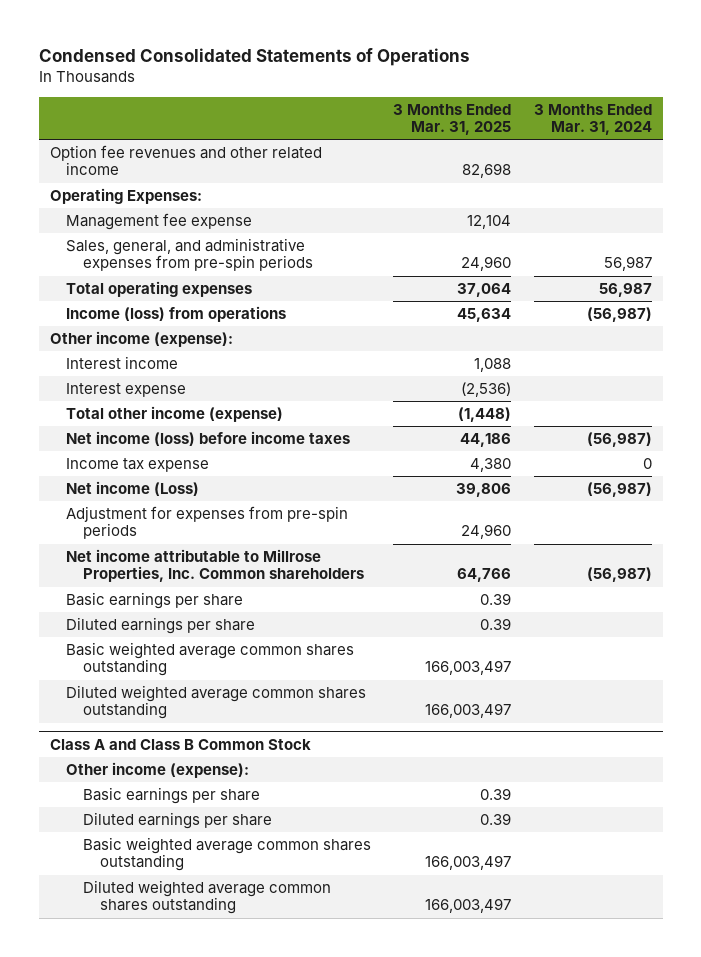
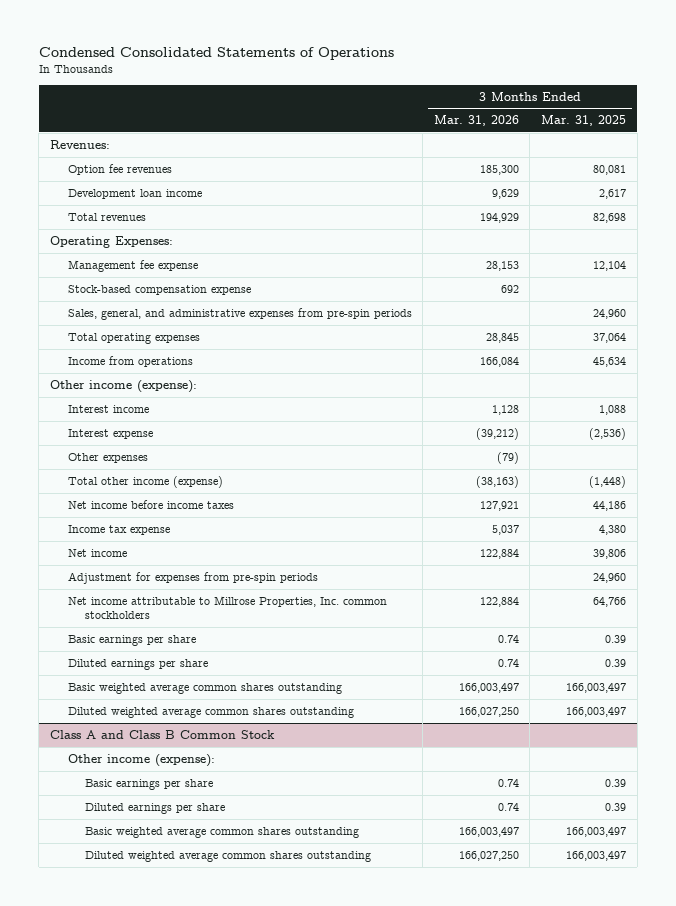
- | 3 Months Ended Mar. 31, 2025 | 3 Months Ended Mar. 31, 2024
+ | 3 Months Ended Mar. 31, 2026 | 3 Months Ended Mar. 31, 2025
- Option fee revenues and other related income | 82,698 |
+ Revenues:
+ Option fee revenues | 185,300 | 80,081
+ Development loan income | 9,629 | 2,617
+ Total revenues | 194,929 | 82,698
+ Stock-based compensation expense | 692 |
- Income (loss) from operations | 45,634 | (56,987)
+ Income from operations | 166,084 | 45,634
+ Other expenses | (79) |
- Net income (loss) before income taxes | 44,186 | (56,987)
+ Net income before income taxes | 127,921 | 44,186
- Net income (Loss) | 39,806 | (56,987)
+ Net income | 122,884 | 39,806
- Net income attributable to Millrose Properties, Inc. Common shareholders | 64,766 | (56,987)
+ Net income attributable to Millrose Properties, Inc. common stockholders | 122,884 | 64,766

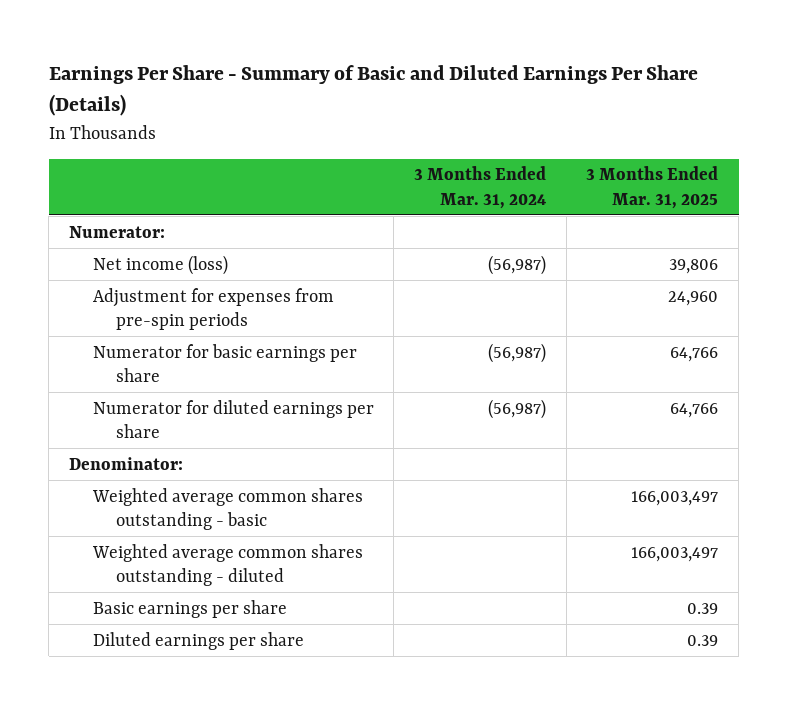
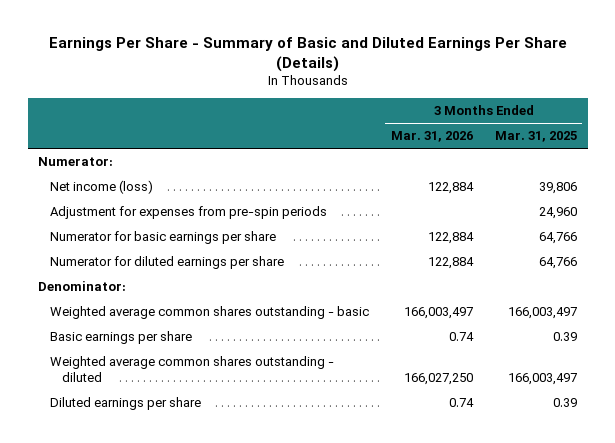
- | 3 Months Ended Mar. 31, 2024 | 3 Months Ended Mar. 31, 2025
+ | 3 Months Ended Mar. 31, 2026 | 3 Months Ended Mar. 31, 2025
moved down: Weighted average common shares outstanding - diluted | 166,027,250 | 166,003,497

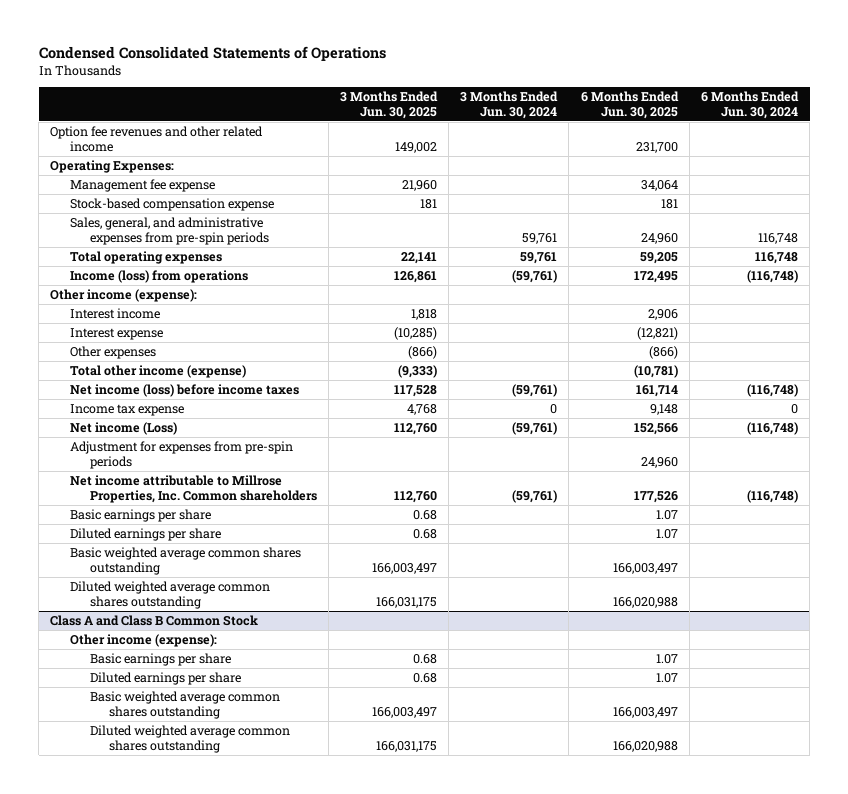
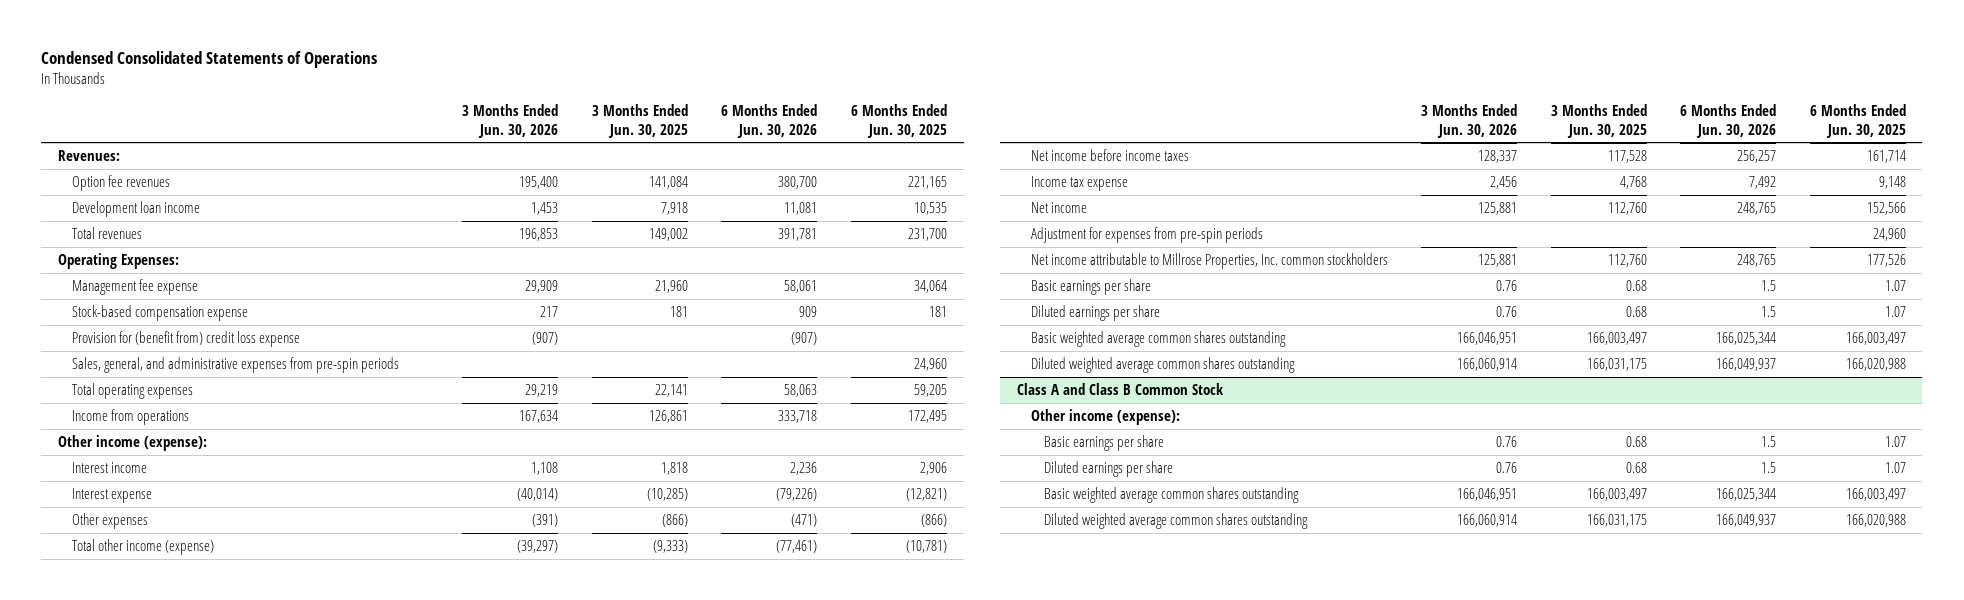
- | 3 Months Ended Jun. 30, 2025 | 3 Months Ended Jun. 30, 2024 | 6 Months Ended Jun. 30, 2025 | 6 Months Ended Jun. 30, 2024
+ | 3 Months Ended Jun. 30, 2026 | 3 Months Ended Jun. 30, 2025 | 6 Months Ended Jun. 30, 2026 | 6 Months Ended Jun. 30, 2025
- Option fee revenues and other related income | 149,002 | | 231,700 |
+ Revenues:
+ Option fee revenues | 195,400 | 141,084 | 380,700 | 221,165
+ Development loan income | 1,453 | 7,918 | 11,081 | 10,535
+ Total revenues | 196,853 | 149,002 | 391,781 | 231,700
+ Provision for (benefit from) credit loss expense | (907) | | (907) |
- Income (loss) from operations | 126,861 | (59,761) | 172,495 | (116,748)
+ Income from operations | 167,634 | 126,861 | 333,718 | 172,495
- Net income (loss) before income taxes | 117,528 | (59,761) | 161,714 | (116,748)
+ Net income before income taxes | 128,337 | 117,528 | 256,257 | 161,714
- Net income (Loss) | 112,760 | (59,761) | 152,566 | (116,748)
+ Net income | 125,881 | 112,760 | 248,765 | 152,566
- Net income attributable to Millrose Properties, Inc. Common shareholders | 112,760 | (59,761) | 177,526 | (116,748)
+ Net income attributable to Millrose Properties, Inc. common stockholders | 125,881 | 112,760 | 248,765 | 177,526

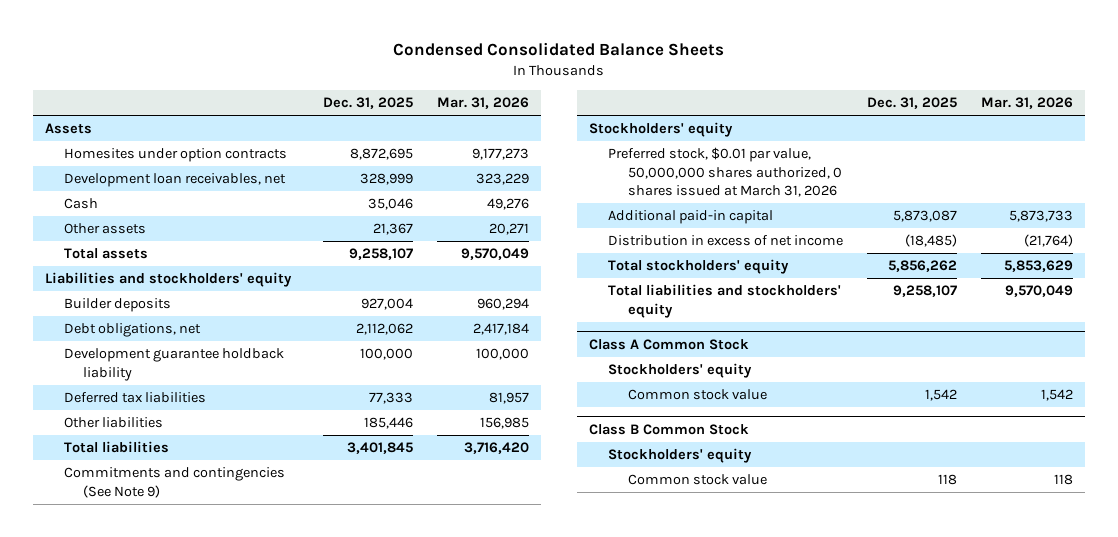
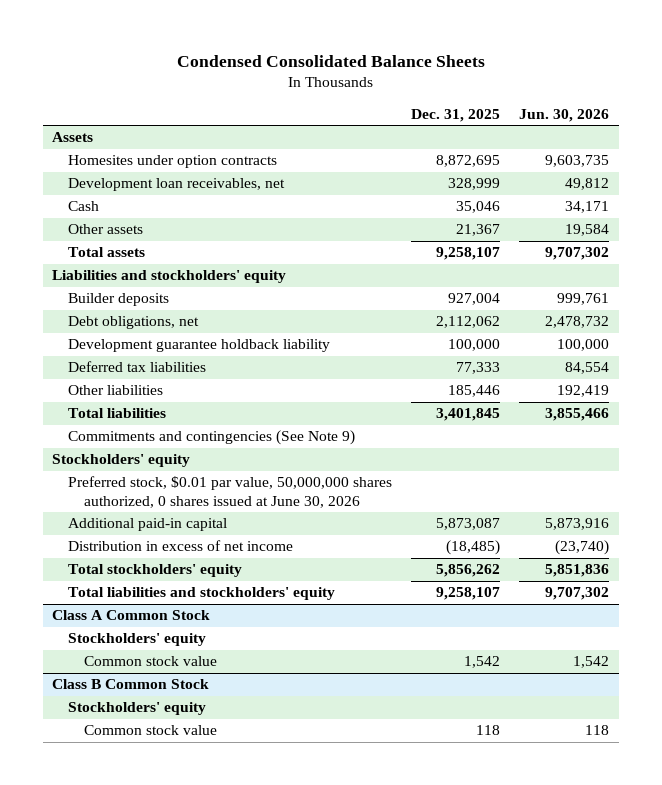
- | Dec. 31, 2025 | Mar. 31, 2026
+ | Dec. 31, 2025 | Jun. 30, 2026
- Preferred stock, $0.01 par value, 50,000,000 shares authorized, 0 shares issued at March 31, 2026
+ Preferred stock, $0.01 par value, 50,000,000 shares authorized, 0 shares issued at June 30, 2026

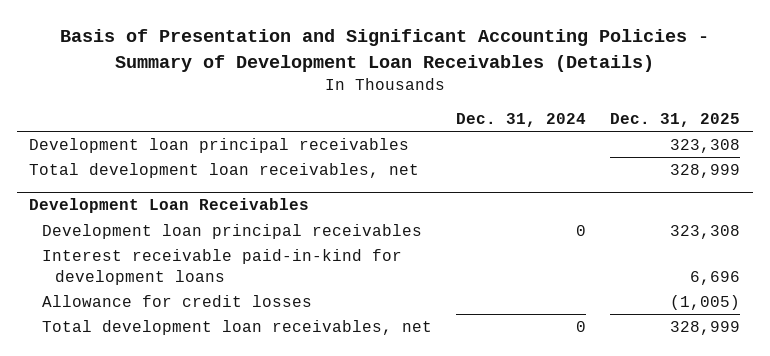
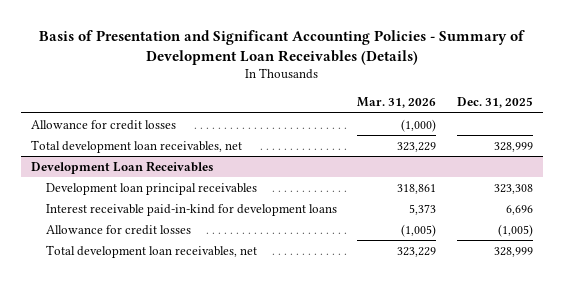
- | Dec. 31, 2024 | Dec. 31, 2025
+ | Mar. 31, 2026 | Dec. 31, 2025
- Development loan principal receivables | | 323,308
+ Allowance for credit losses | (1,000) |

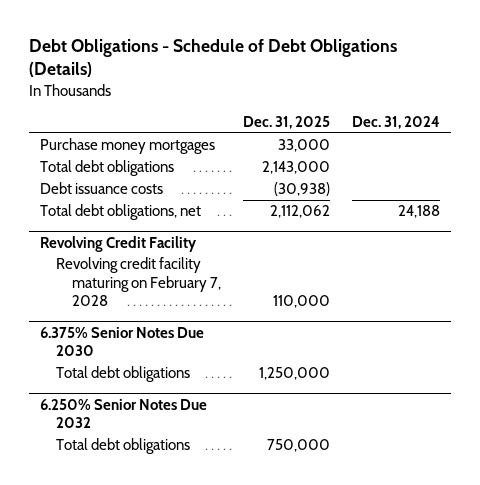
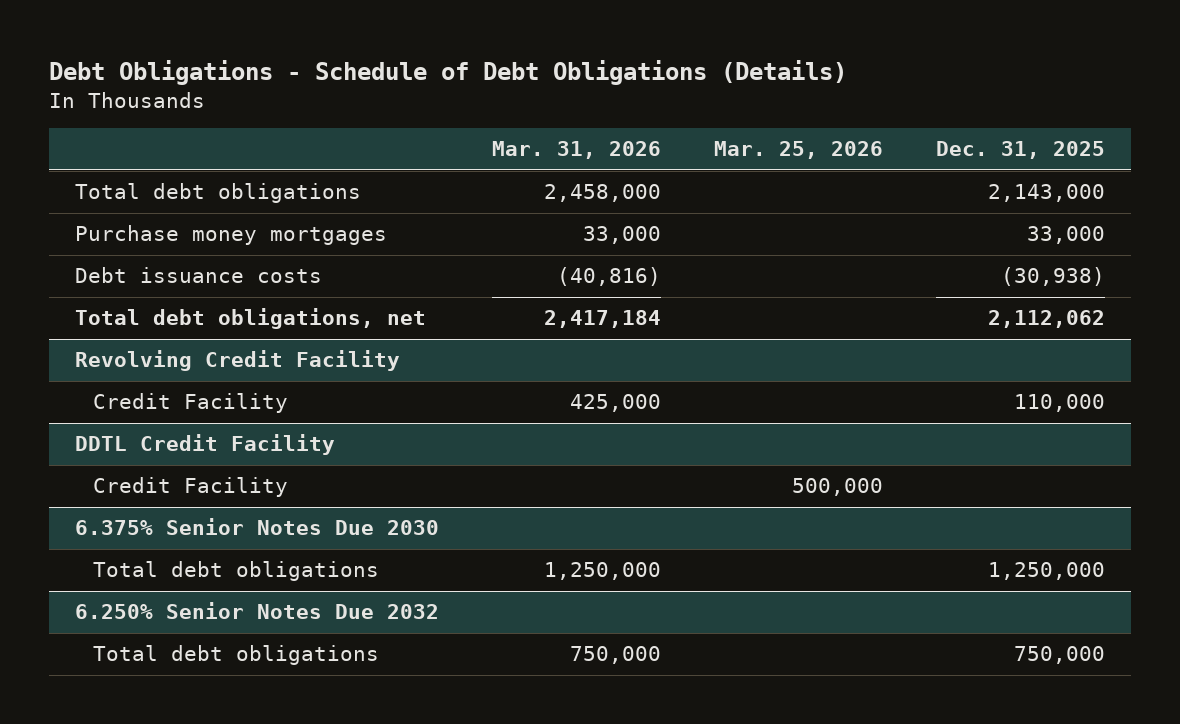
- | Dec. 31, 2025 | Dec. 31, 2024
+ | Mar. 31, 2026 | Mar. 25, 2026 | Dec. 31, 2025
moved down: Purchase money mortgages | 33,000 | | 33,000
@ Revolving Credit Facility
- Revolving credit facility maturing on February 7, 2028 | 110,000 |
+ Credit Facility | 425,000 | | 110,000
+ DDTL Credit Facility
+ Credit Facility | | 500,000 |

